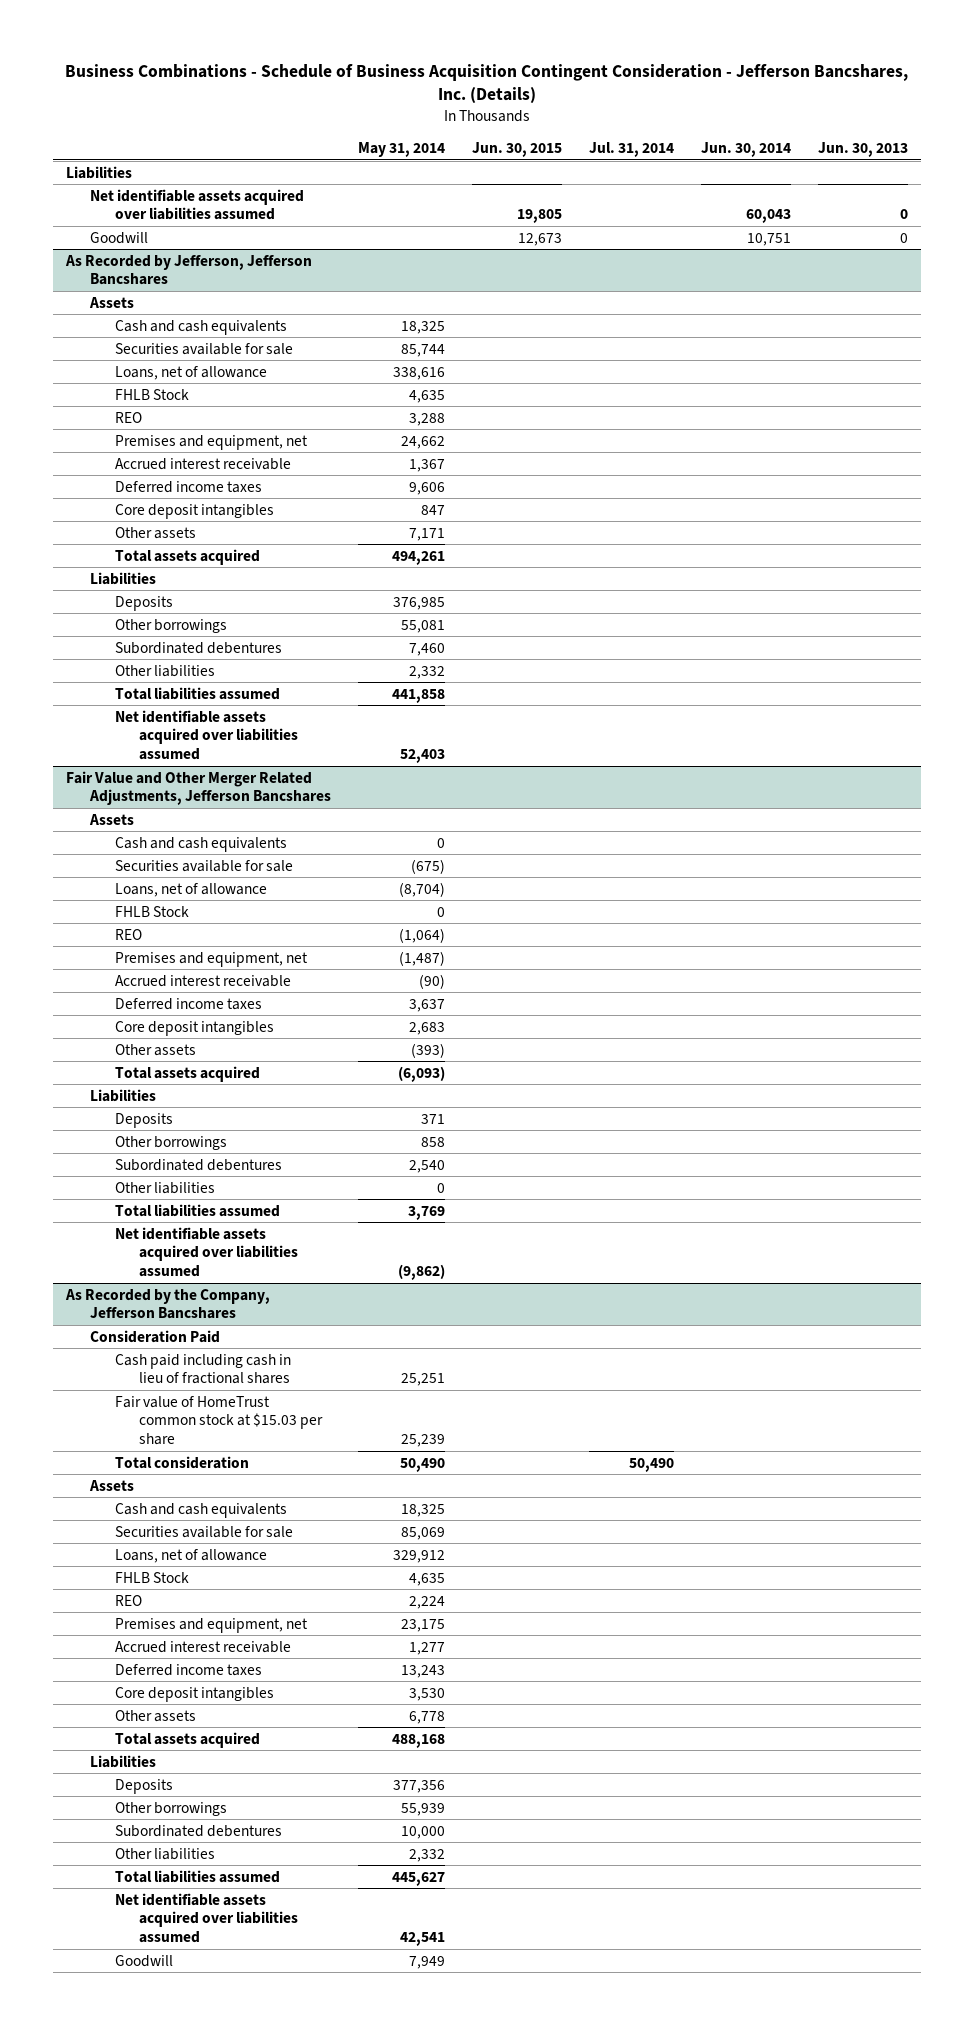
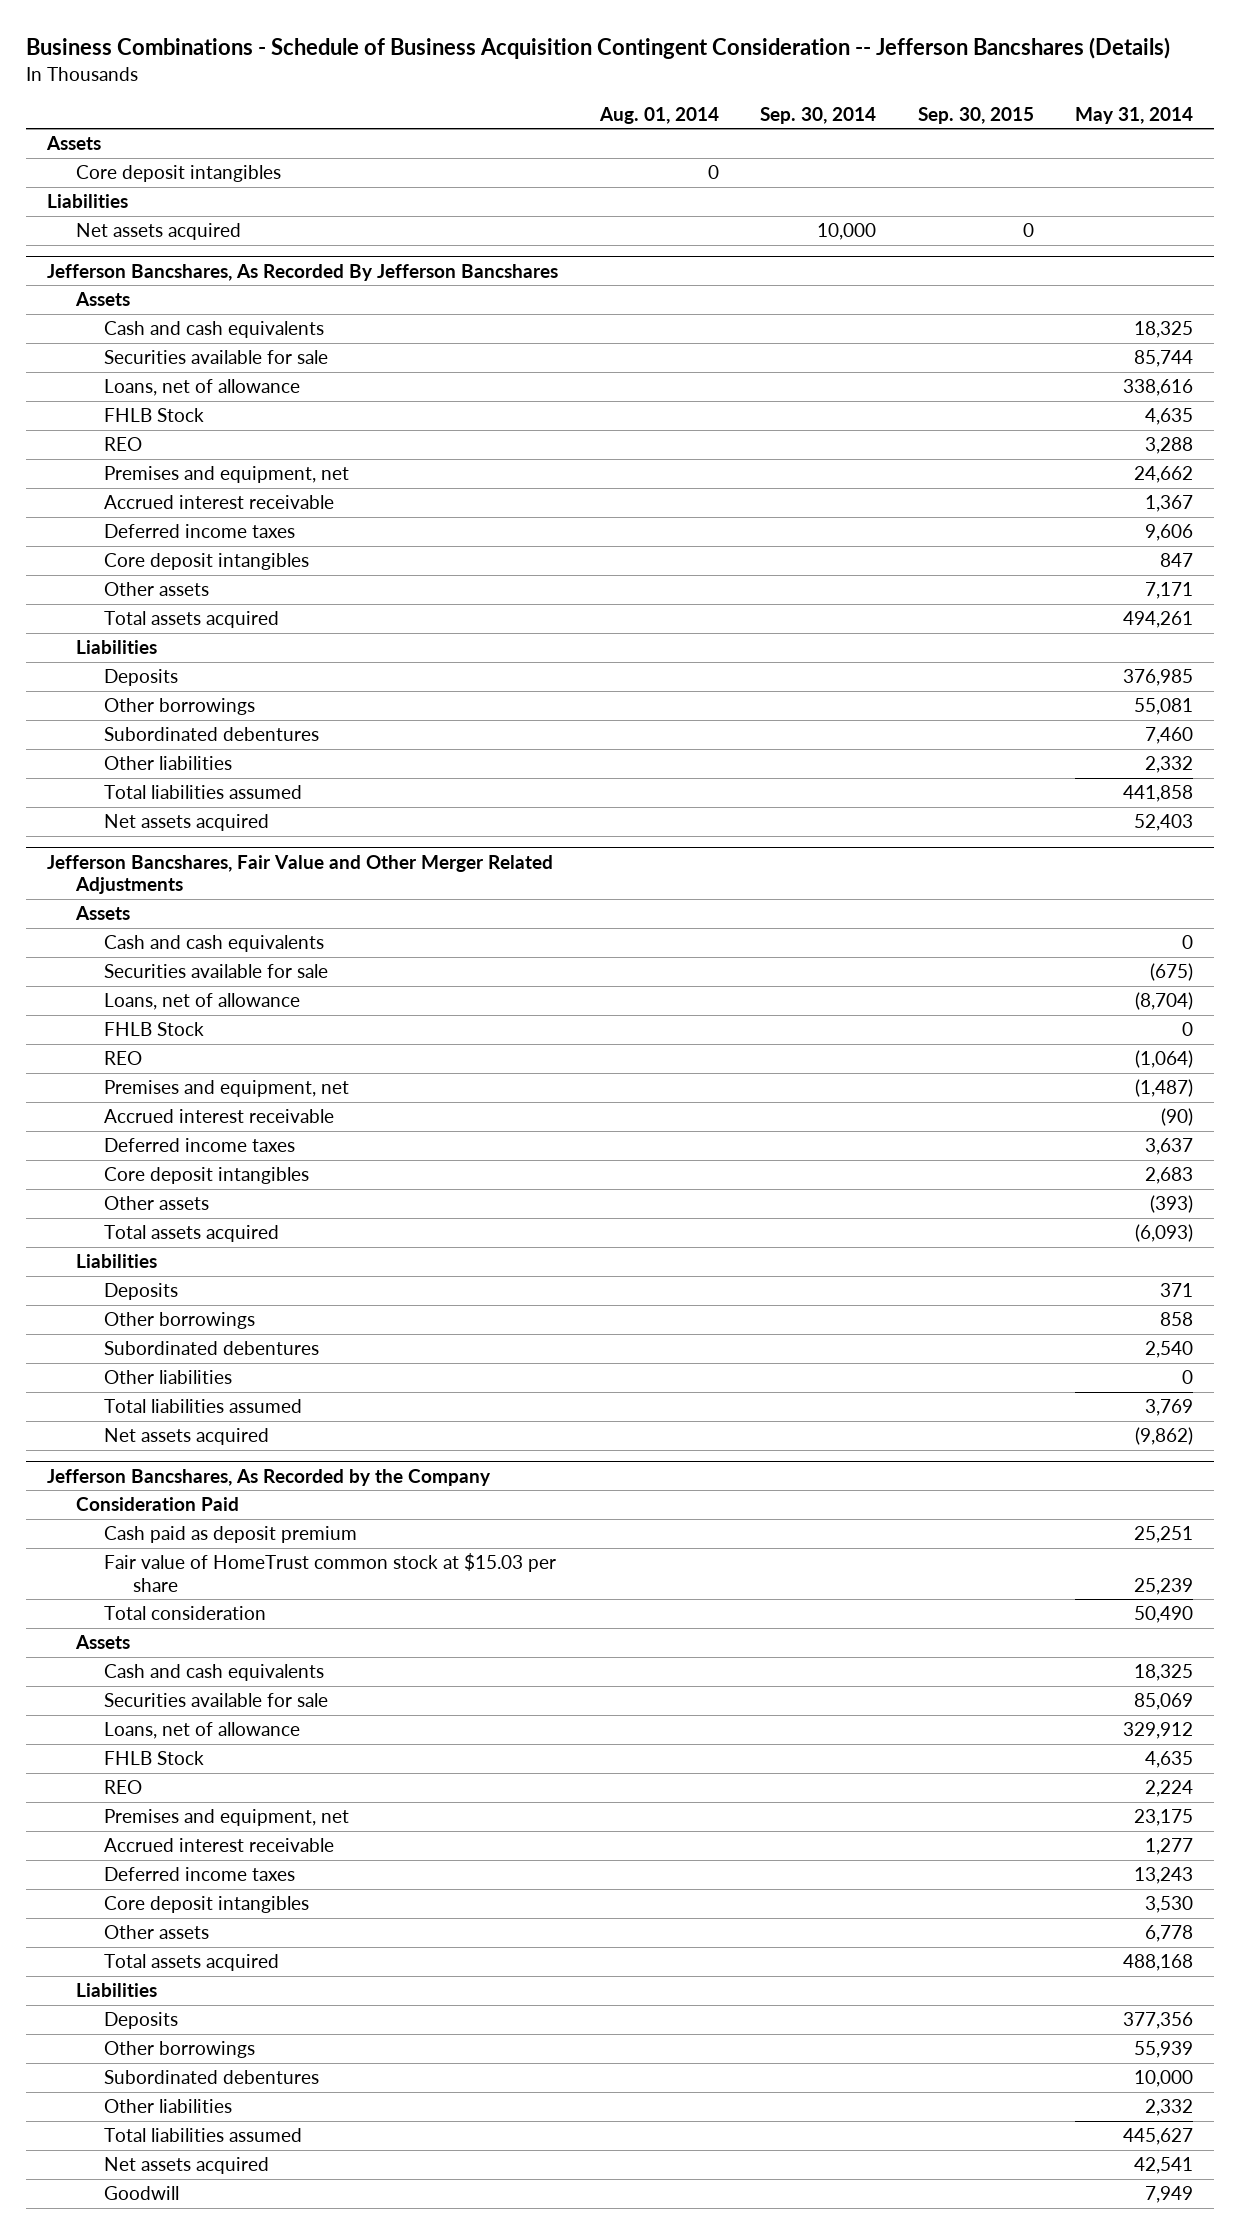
- Business Combinations - Schedule of Business Acquisition Contingent Consideration - Jefferson Bancshares, Inc. (Details)
+ Business Combinations - Schedule of Business Acquisition Contingent Consideration -- Jefferson Bancshares (Details)
- | May 31, 2014 | Jun. 30, 2015 | Jul. 31, 2014 | Jun. 30, 2014 | Jun. 30, 2013
+ | Aug. 01, 2014 | Sep. 30, 2014 | Sep. 30, 2015 | May 31, 2014
+ Assets
+ Core deposit intangibles | 0 | | |
- Net identifiable assets acquired over liabilities assumed | | 19,805 | | 60,043 | 0
- Goodwill | | 12,673 | | 10,751 | 0
- As Recorded by Jefferson, Jefferson Bancshares
+ Net assets acquired | | 10,000 | 0 |
+ Jefferson Bancshares, As Recorded By Jefferson Bancshares
- Net identifiable assets acquired over liabilities assumed | 52,403 | | | |
- Fair Value and Other Merger Related Adjustments, Jefferson Bancshares
+ Net assets acquired | | | | 52,403
+ Jefferson Bancshares, Fair Value and Other Merger Related Adjustments
- Net identifiable assets acquired over liabilities assumed | (9,862) | | | |
- As Recorded by the Company, Jefferson Bancshares
+ Net assets acquired | | | | (9,862)
+ Jefferson Bancshares, As Recorded by the Company
- Cash paid including cash in lieu of fractional shares | 25,251 | | | |
+ Cash paid as deposit premium | | | | 25,251
- Net identifiable assets acquired over liabilities assumed | 42,541 | | | |
+ Net assets acquired | | | | 42,541

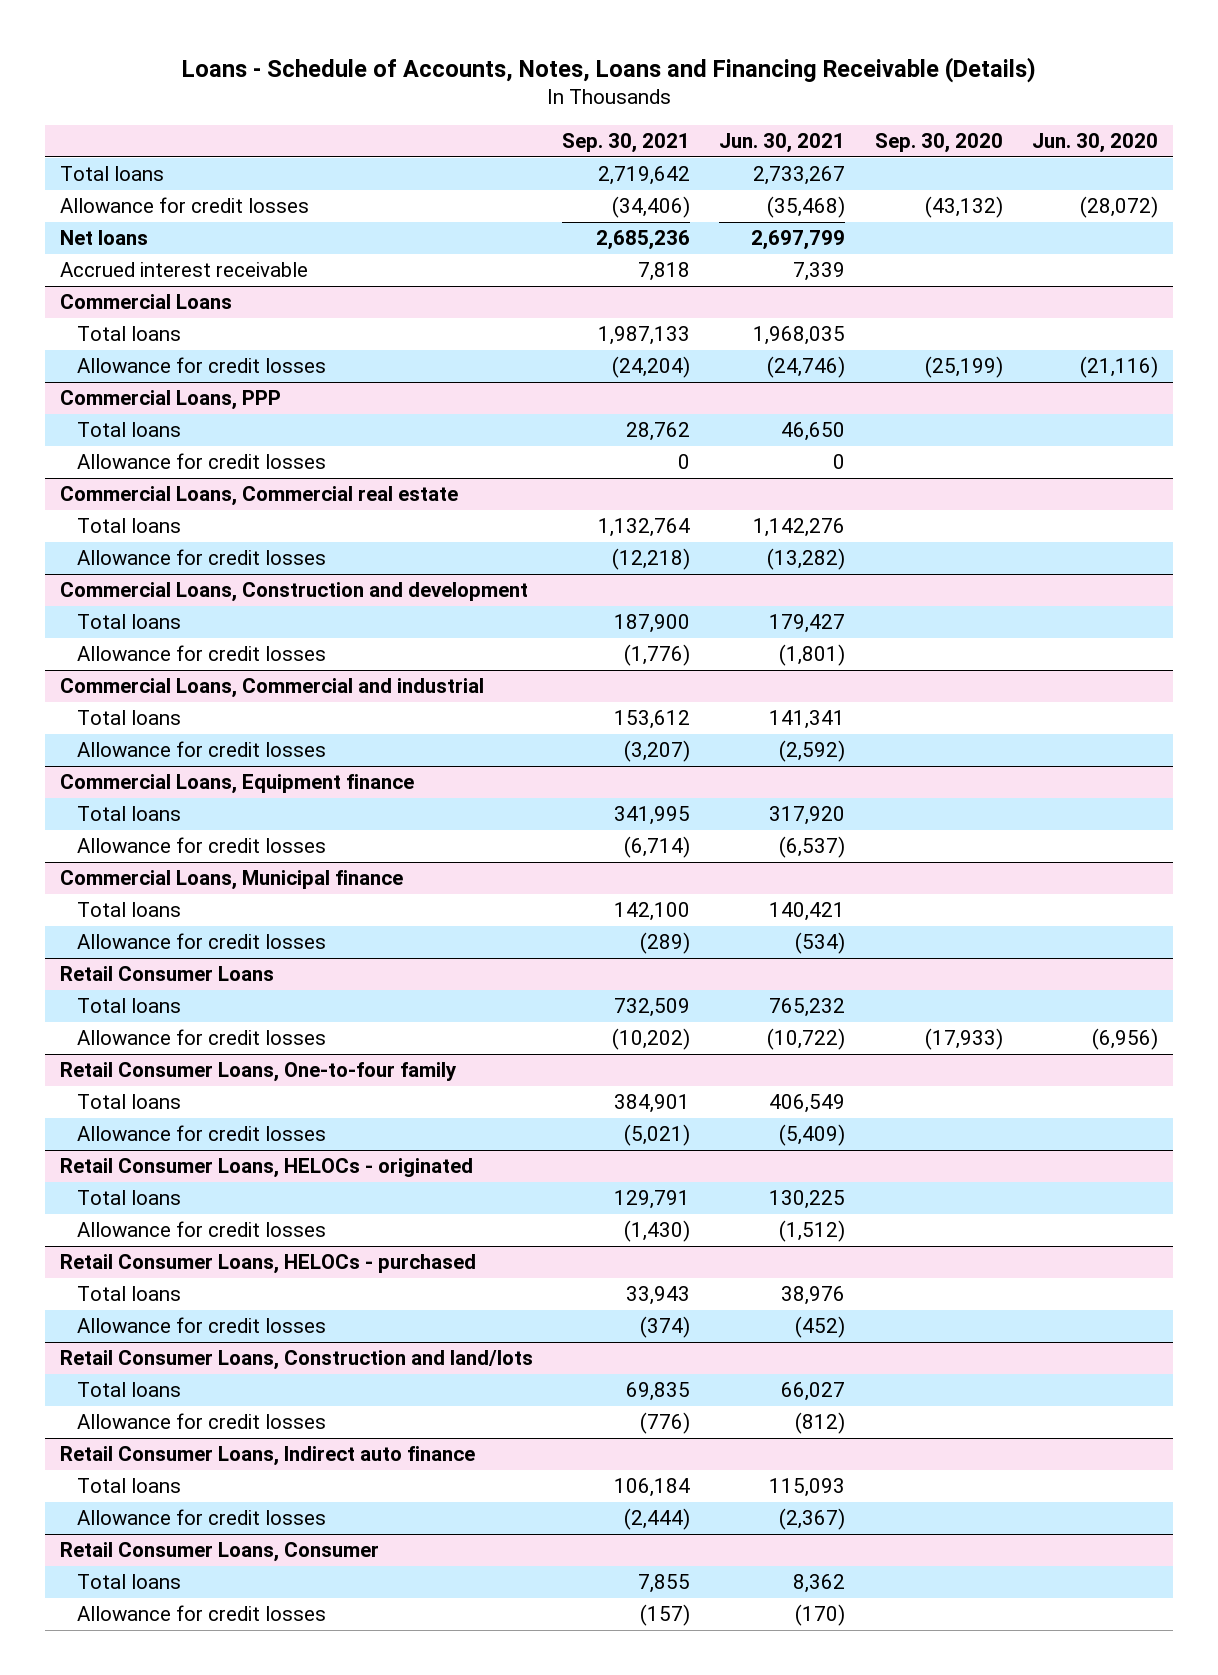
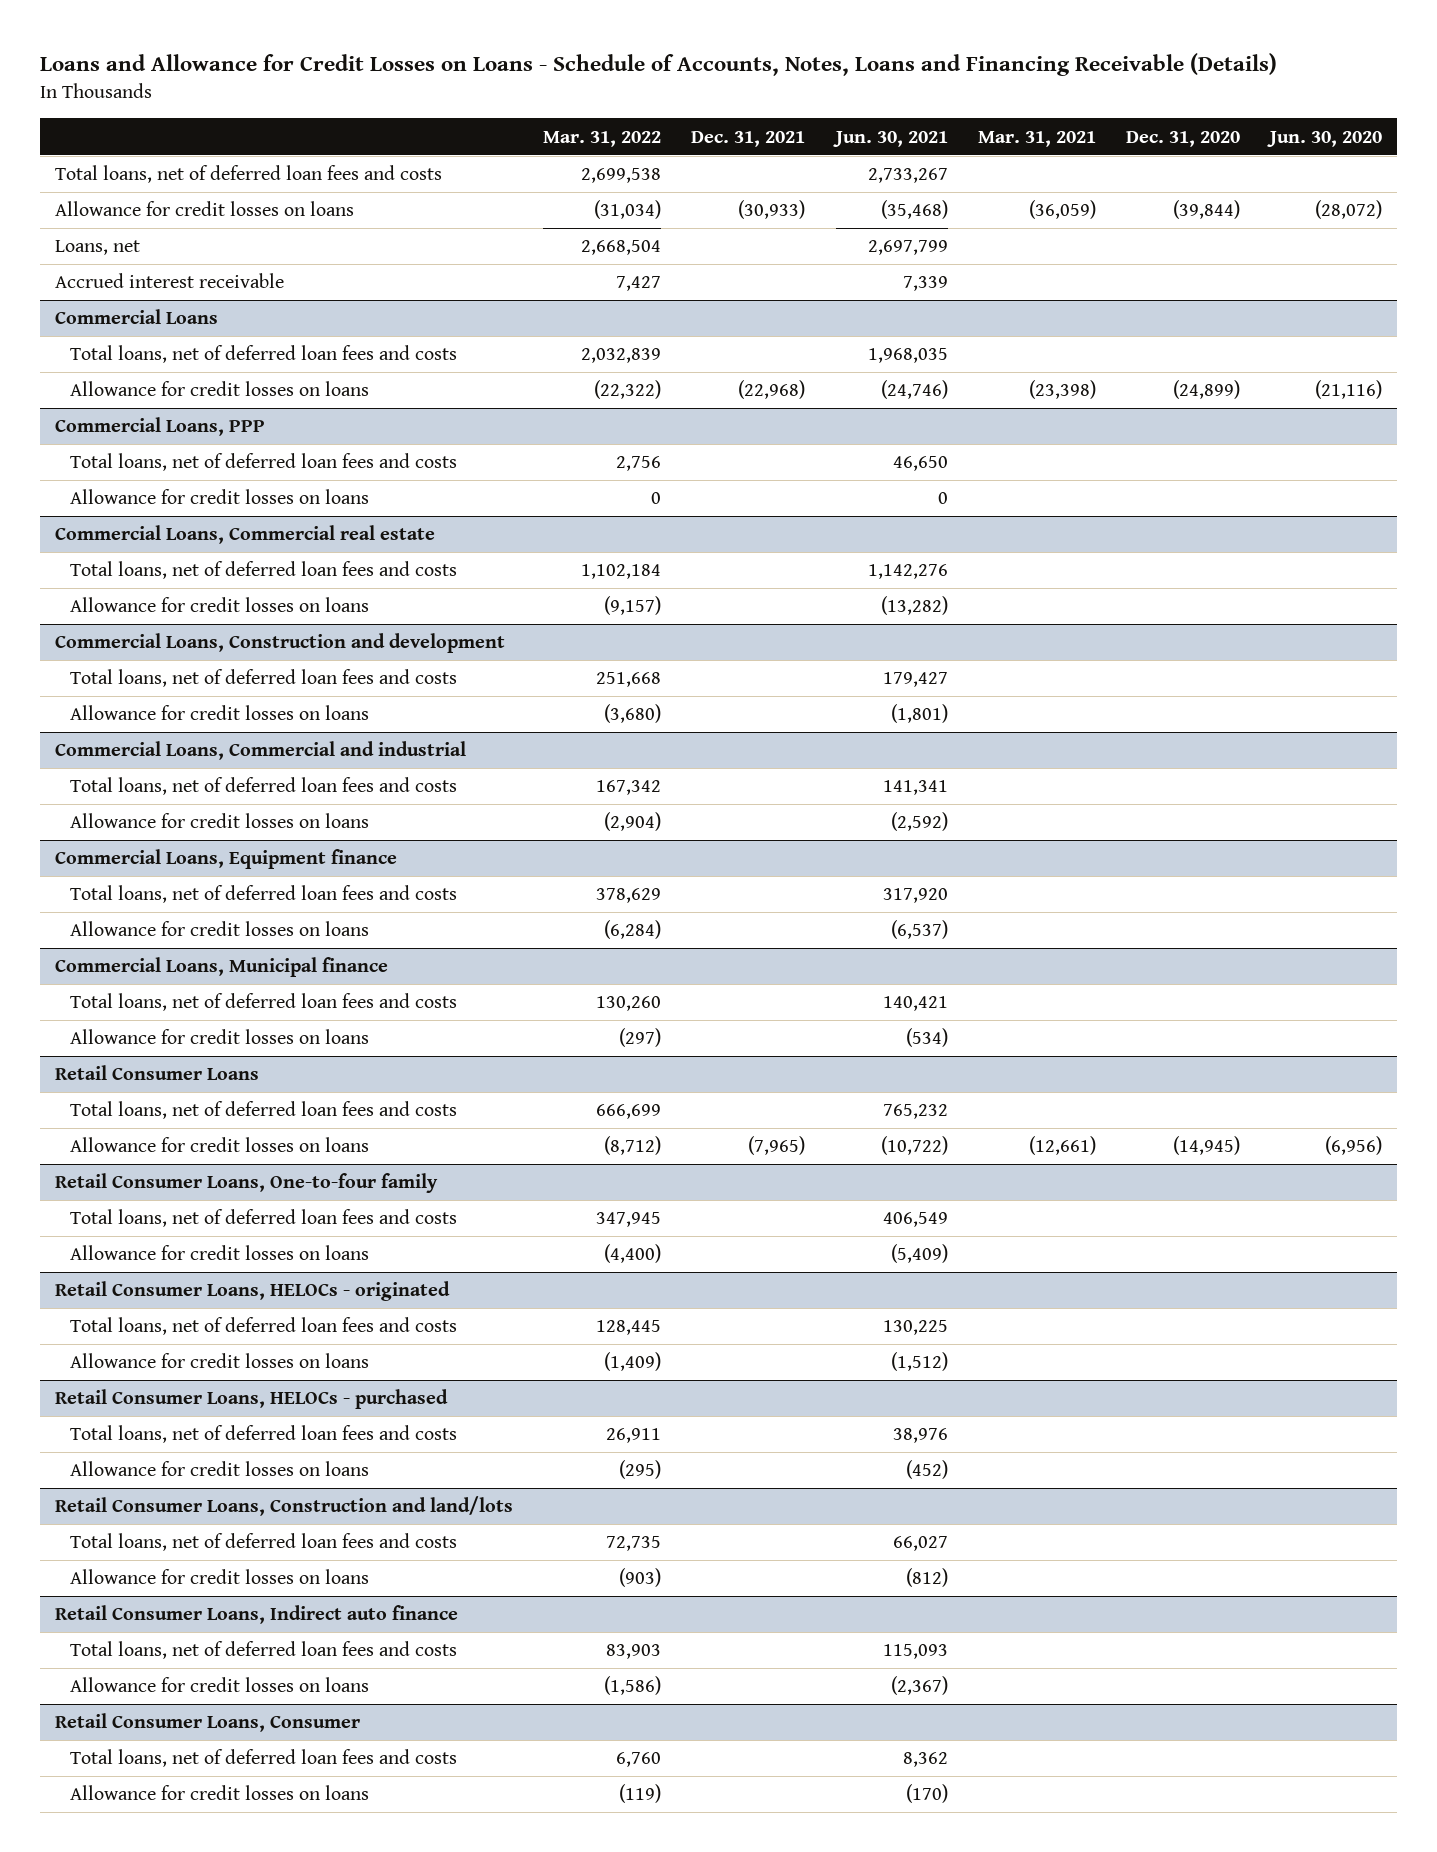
- Loans - Schedule of Accounts, Notes, Loans and Financing Receivable (Details)
+ Loans and Allowance for Credit Losses on Loans - Schedule of Accounts, Notes, Loans and Financing Receivable (Details)
- | Sep. 30, 2021 | Jun. 30, 2021 | Sep. 30, 2020 | Jun. 30, 2020
+ | Mar. 31, 2022 | Dec. 31, 2021 | Jun. 30, 2021 | Mar. 31, 2021 | Dec. 31, 2020 | Jun. 30, 2020
- Total loans | 2,719,642 | 2,733,267 | |
- Allowance for credit losses | (34,406) | (35,468) | (43,132) | (28,072)
- Net loans | 2,685,236 | 2,697,799 | |
+ Total loans, net of deferred loan fees and costs | 2,699,538 | | 2,733,267 | | |
+ Allowance for credit losses on loans | (31,034) | (30,933) | (35,468) | (36,059) | (39,844) | (28,072)
+ Loans, net | 2,668,504 | | 2,697,799 | | |
@ Commercial Loans
- Total loans | 1,987,133 | 1,968,035 | |
- Allowance for credit losses | (24,204) | (24,746) | (25,199) | (21,116)
+ Total loans, net of deferred loan fees and costs | 2,032,839 | | 1,968,035 | | |
+ Allowance for credit losses on loans | (22,322) | (22,968) | (24,746) | (23,398) | (24,899) | (21,116)
@ Commercial Loans, PPP
- Total loans | 28,762 | 46,650 | |
- Allowance for credit losses | 0 | 0 | |
+ Total loans, net of deferred loan fees and costs | 2,756 | | 46,650 | | |
+ Allowance for credit losses on loans | 0 | | 0 | | |
@ Commercial Loans, Commercial real estate
- Total loans | 1,132,764 | 1,142,276 | |
- Allowance for credit losses | (12,218) | (13,282) | |
+ Total loans, net of deferred loan fees and costs | 1,102,184 | | 1,142,276 | | |
+ Allowance for credit losses on loans | (9,157) | | (13,282) | | |
@ Commercial Loans, Construction and development
- Total loans | 187,900 | 179,427 | |
- Allowance for credit losses | (1,776) | (1,801) | |
+ Total loans, net of deferred loan fees and costs | 251,668 | | 179,427 | | |
+ Allowance for credit losses on loans | (3,680) | | (1,801) | | |
@ Commercial Loans, Commercial and industrial
- Total loans | 153,612 | 141,341 | |
- Allowance for credit losses | (3,207) | (2,592) | |
+ Total loans, net of deferred loan fees and costs | 167,342 | | 141,341 | | |
+ Allowance for credit losses on loans | (2,904) | | (2,592) | | |
@ Commercial Loans, Equipment finance
- Total loans | 341,995 | 317,920 | |
- Allowance for credit losses | (6,714) | (6,537) | |
+ Total loans, net of deferred loan fees and costs | 378,629 | | 317,920 | | |
+ Allowance for credit losses on loans | (6,284) | | (6,537) | | |
@ Commercial Loans, Municipal finance
- Total loans | 142,100 | 140,421 | |
- Allowance for credit losses | (289) | (534) | |
+ Total loans, net of deferred loan fees and costs | 130,260 | | 140,421 | | |
+ Allowance for credit losses on loans | (297) | | (534) | | |
@ Retail Consumer Loans
- Total loans | 732,509 | 765,232 | |
- Allowance for credit losses | (10,202) | (10,722) | (17,933) | (6,956)
+ Total loans, net of deferred loan fees and costs | 666,699 | | 765,232 | | |
+ Allowance for credit losses on loans | (8,712) | (7,965) | (10,722) | (12,661) | (14,945) | (6,956)
@ Retail Consumer Loans, One-to-four family
- Total loans | 384,901 | 406,549 | |
- Allowance for credit losses | (5,021) | (5,409) | |
+ Total loans, net of deferred loan fees and costs | 347,945 | | 406,549 | | |
+ Allowance for credit losses on loans | (4,400) | | (5,409) | | |
@ Retail Consumer Loans, HELOCs - originated
- Total loans | 129,791 | 130,225 | |
- Allowance for credit losses | (1,430) | (1,512) | |
+ Total loans, net of deferred loan fees and costs | 128,445 | | 130,225 | | |
+ Allowance for credit losses on loans | (1,409) | | (1,512) | | |
@ Retail Consumer Loans, HELOCs - purchased
- Total loans | 33,943 | 38,976 | |
- Allowance for credit losses | (374) | (452) | |
+ Total loans, net of deferred loan fees and costs | 26,911 | | 38,976 | | |
+ Allowance for credit losses on loans | (295) | | (452) | | |
@ Retail Consumer Loans, Construction and land/lots
- Total loans | 69,835 | 66,027 | |
- Allowance for credit losses | (776) | (812) | |
+ Total loans, net of deferred loan fees and costs | 72,735 | | 66,027 | | |
+ Allowance for credit losses on loans | (903) | | (812) | | |
@ Retail Consumer Loans, Indirect auto finance
- Total loans | 106,184 | 115,093 | |
- Allowance for credit losses | (2,444) | (2,367) | |
+ Total loans, net of deferred loan fees and costs | 83,903 | | 115,093 | | |
+ Allowance for credit losses on loans | (1,586) | | (2,367) | | |
@ Retail Consumer Loans, Consumer
- Total loans | 7,855 | 8,362 | |
- Allowance for credit losses | (157) | (170) | |
+ Total loans, net of deferred loan fees and costs | 6,760 | | 8,362 | | |
+ Allowance for credit losses on loans | (119) | | (170) | | |

